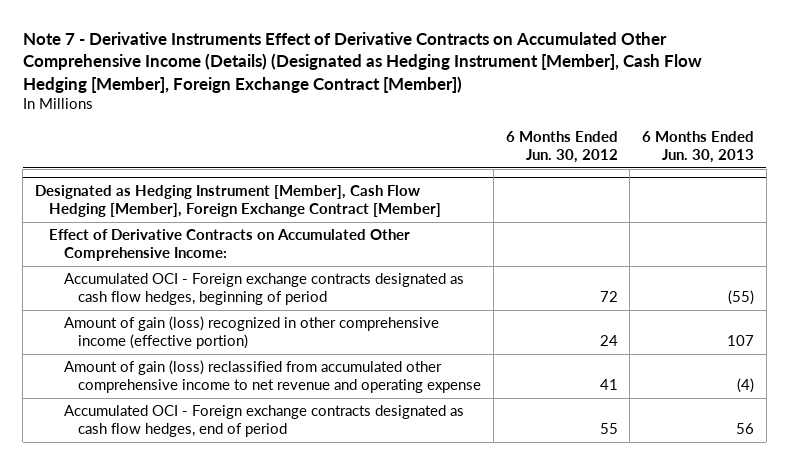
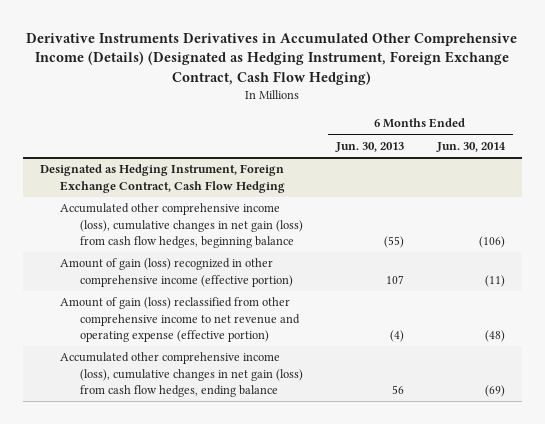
- Note 7 - Derivative Instruments Effect of Derivative Contracts on Accumulated Other Comprehensive Income (Details) (Designated as Hedging Instrument [Member], Cash Flow Hedging [Member], Foreign Exchange Contract [Member])
+ Derivative Instruments Derivatives in Accumulated Other Comprehensive Income (Details) (Designated as Hedging Instrument, Foreign Exchange Contract, Cash Flow Hedging)
- | 6 Months Ended Jun. 30, 2012 | 6 Months Ended Jun. 30, 2013
+ | 6 Months Ended Jun. 30, 2013 | 6 Months Ended Jun. 30, 2014
- Designated as Hedging Instrument [Member], Cash Flow Hedging [Member], Foreign Exchange Contract [Member]
- Effect of Derivative Contracts on Accumulated Other Comprehensive Income:
- Accumulated OCI - Foreign exchange contracts designated as cash flow hedges, beginning of period | 72 | (55)
+ Designated as Hedging Instrument, Foreign Exchange Contract, Cash Flow Hedging
+ Accumulated other comprehensive income (loss), cumulative changes in net gain (loss) from cash flow hedges, beginning balance | (55) | (106)
- Amount of gain (loss) reclassified from accumulated other comprehensive income to net revenue and operating expense | 41 | (4)
- Accumulated OCI - Foreign exchange contracts designated as cash flow hedges, end of period | 55 | 56
+ Amount of gain (loss) reclassified from other comprehensive income to net revenue and operating expense (effective portion) | (4) | (48)
+ Accumulated other comprehensive income (loss), cumulative changes in net gain (loss) from cash flow hedges, ending balance | 56 | (69)

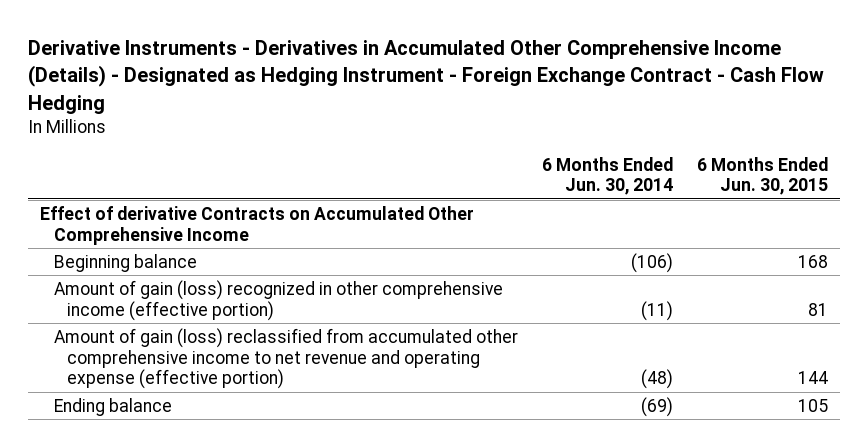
- Derivative Instruments Derivatives in Accumulated Other Comprehensive Income (Details) (Designated as Hedging Instrument, Foreign Exchange Contract, Cash Flow Hedging)
+ Derivative Instruments - Derivatives in Accumulated Other Comprehensive Income (Details) - Designated as Hedging Instrument - Foreign Exchange Contract - Cash Flow Hedging
- | 6 Months Ended Jun. 30, 2013 | 6 Months Ended Jun. 30, 2014
+ | 6 Months Ended Jun. 30, 2014 | 6 Months Ended Jun. 30, 2015
- Designated as Hedging Instrument, Foreign Exchange Contract, Cash Flow Hedging
- Accumulated other comprehensive income (loss), cumulative changes in net gain (loss) from cash flow hedges, beginning balance | (55) | (106)
+ Effect of derivative Contracts on Accumulated Other Comprehensive Income
+ Beginning balance | (106) | 168
- Amount of gain (loss) reclassified from other comprehensive income to net revenue and operating expense (effective portion) | (4) | (48)
- Accumulated other comprehensive income (loss), cumulative changes in net gain (loss) from cash flow hedges, ending balance | 56 | (69)
+ Amount of gain (loss) reclassified from accumulated other comprehensive income to net revenue and operating expense (effective portion) | (48) | 144
+ Ending balance | (69) | 105

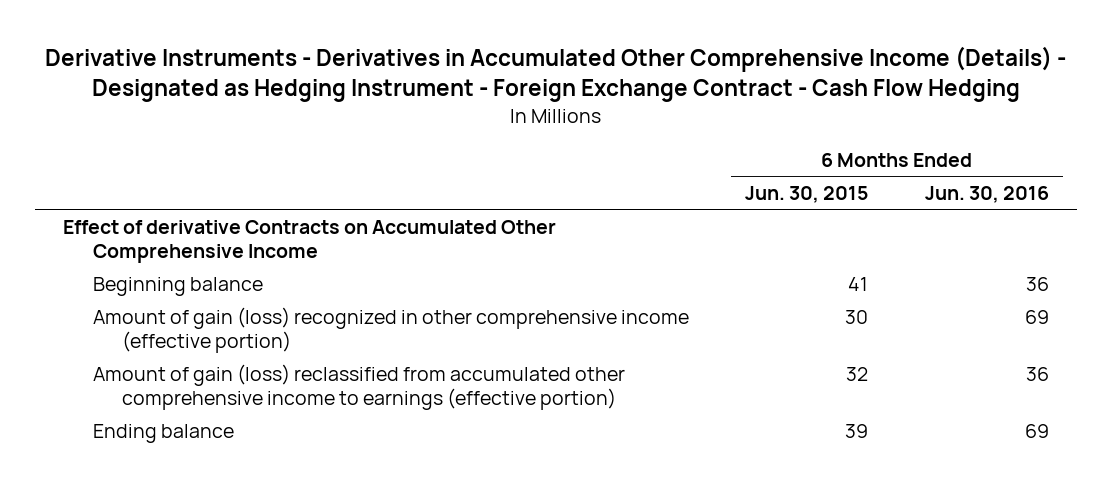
- | 6 Months Ended Jun. 30, 2014 | 6 Months Ended Jun. 30, 2015
+ | 6 Months Ended Jun. 30, 2015 | 6 Months Ended Jun. 30, 2016
- Beginning balance | (106) | 168
- Amount of gain (loss) recognized in other comprehensive income (effective portion) | (11) | 81
- Amount of gain (loss) reclassified from accumulated other comprehensive income to net revenue and operating expense (effective portion) | (48) | 144
- Ending balance | (69) | 105
+ Beginning balance | 41 | 36
+ Amount of gain (loss) recognized in other comprehensive income (effective portion) | 30 | 69
+ Amount of gain (loss) reclassified from accumulated other comprehensive income to earnings (effective portion) | 32 | 36
+ Ending balance | 39 | 69

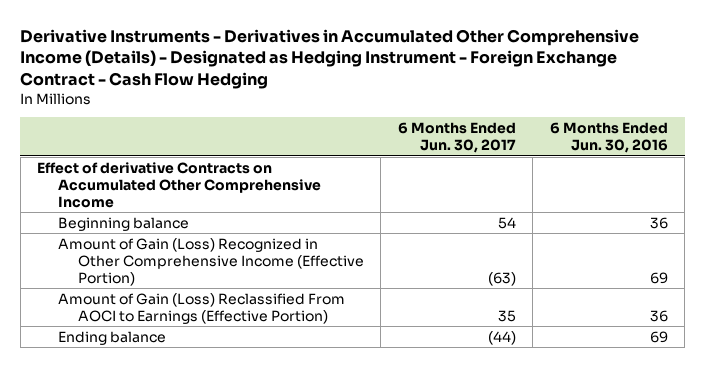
- | 6 Months Ended Jun. 30, 2015 | 6 Months Ended Jun. 30, 2016
+ | 6 Months Ended Jun. 30, 2017 | 6 Months Ended Jun. 30, 2016
- Amount of gain (loss) recognized in other comprehensive income (effective portion) | 30 | 69
- Amount of gain (loss) reclassified from accumulated other comprehensive income to earnings (effective portion) | 32 | 36
+ Amount of Gain (Loss) Recognized in Other Comprehensive Income (Effective Portion) | (63) | 69
+ Amount of Gain (Loss) Reclassified From AOCI to Earnings (Effective Portion) | 35 | 36

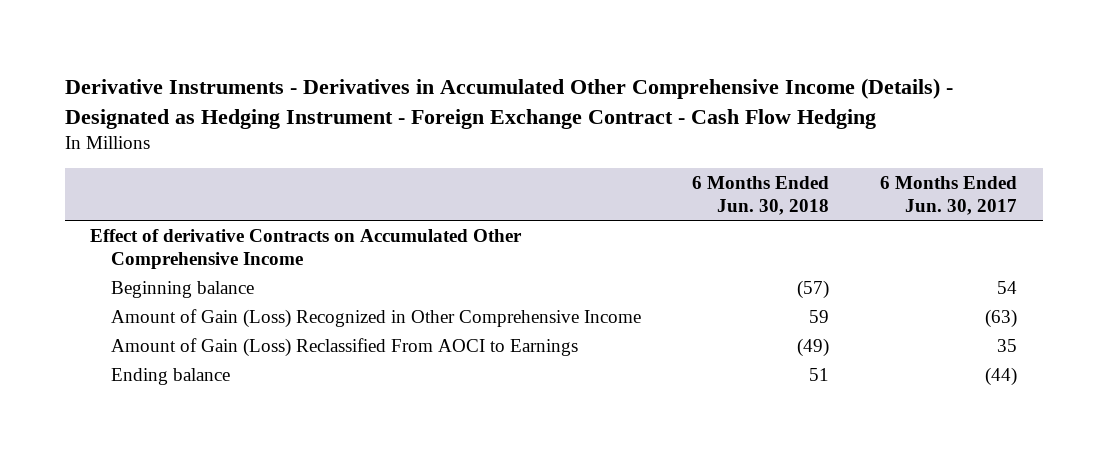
- | 6 Months Ended Jun. 30, 2017 | 6 Months Ended Jun. 30, 2016
+ | 6 Months Ended Jun. 30, 2018 | 6 Months Ended Jun. 30, 2017
- Amount of Gain (Loss) Recognized in Other Comprehensive Income (Effective Portion) | (63) | 69
- Amount of Gain (Loss) Reclassified From AOCI to Earnings (Effective Portion) | 35 | 36
+ Amount of Gain (Loss) Recognized in Other Comprehensive Income | 59 | (63)
+ Amount of Gain (Loss) Reclassified From AOCI to Earnings | (49) | 35

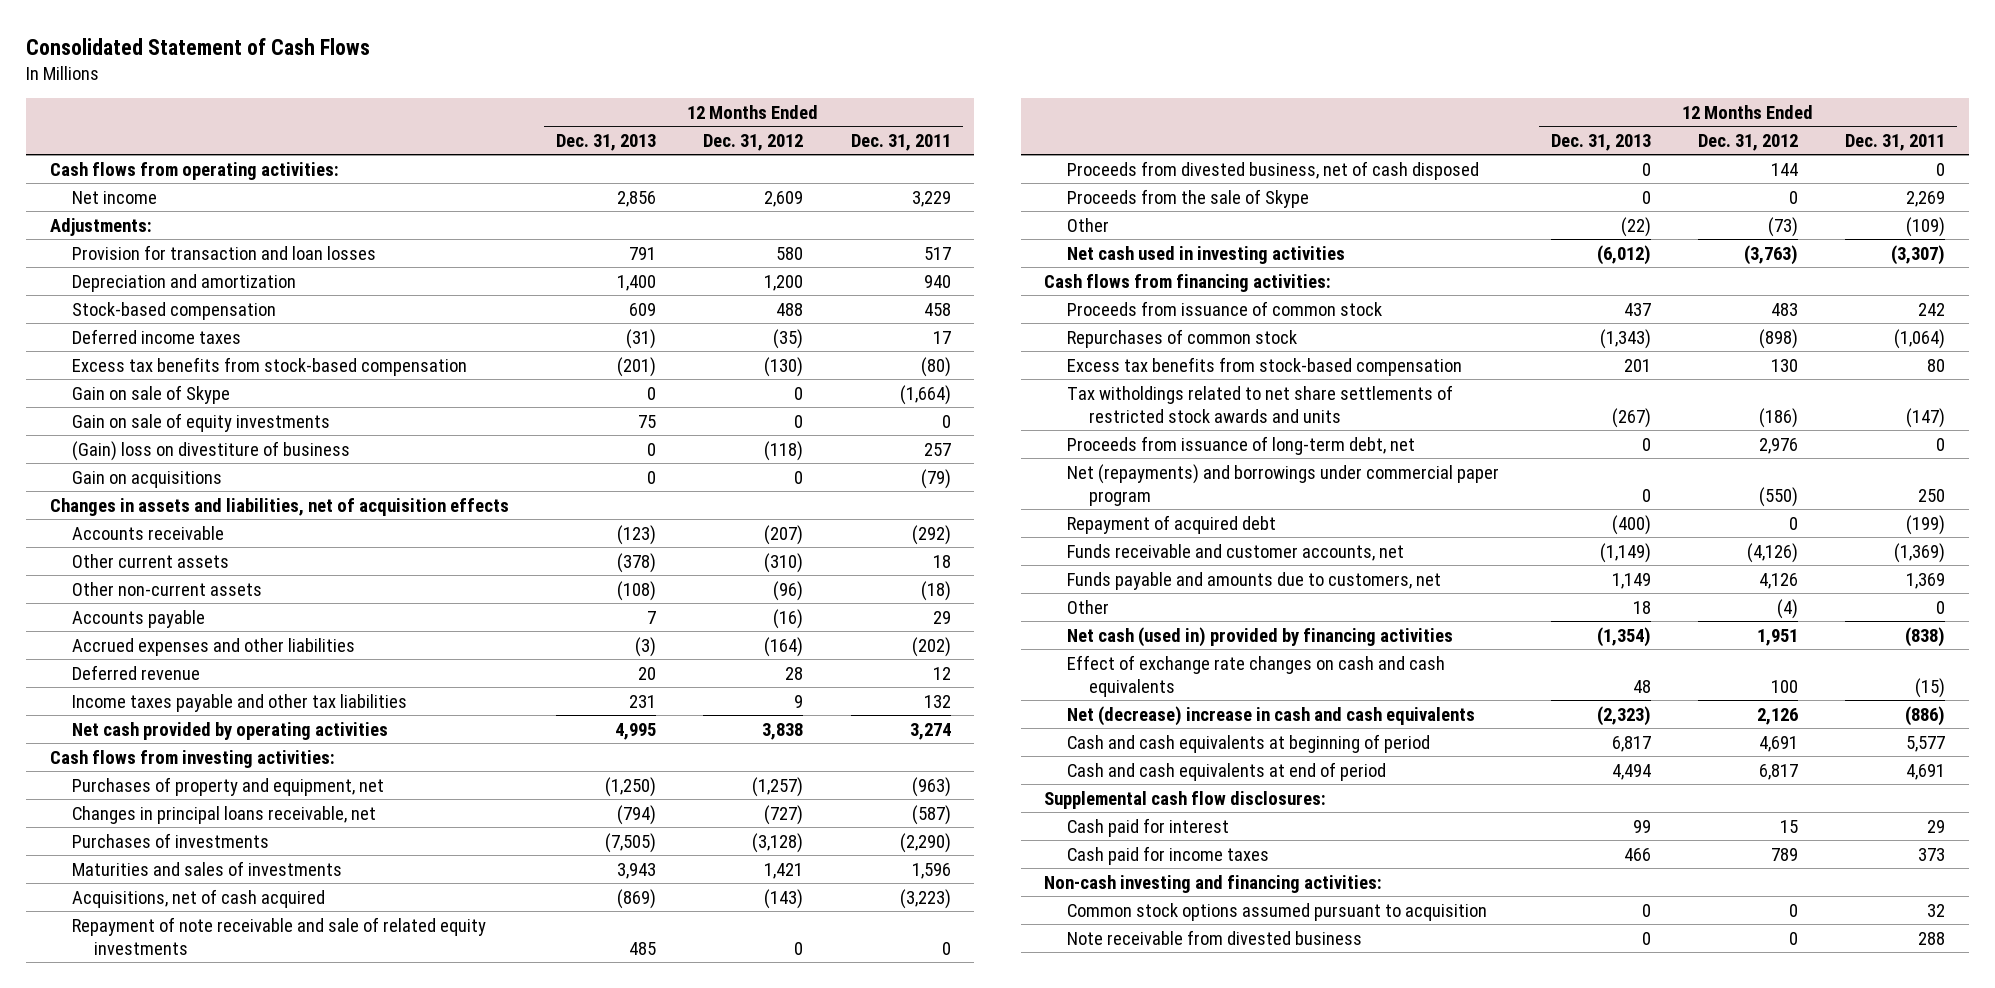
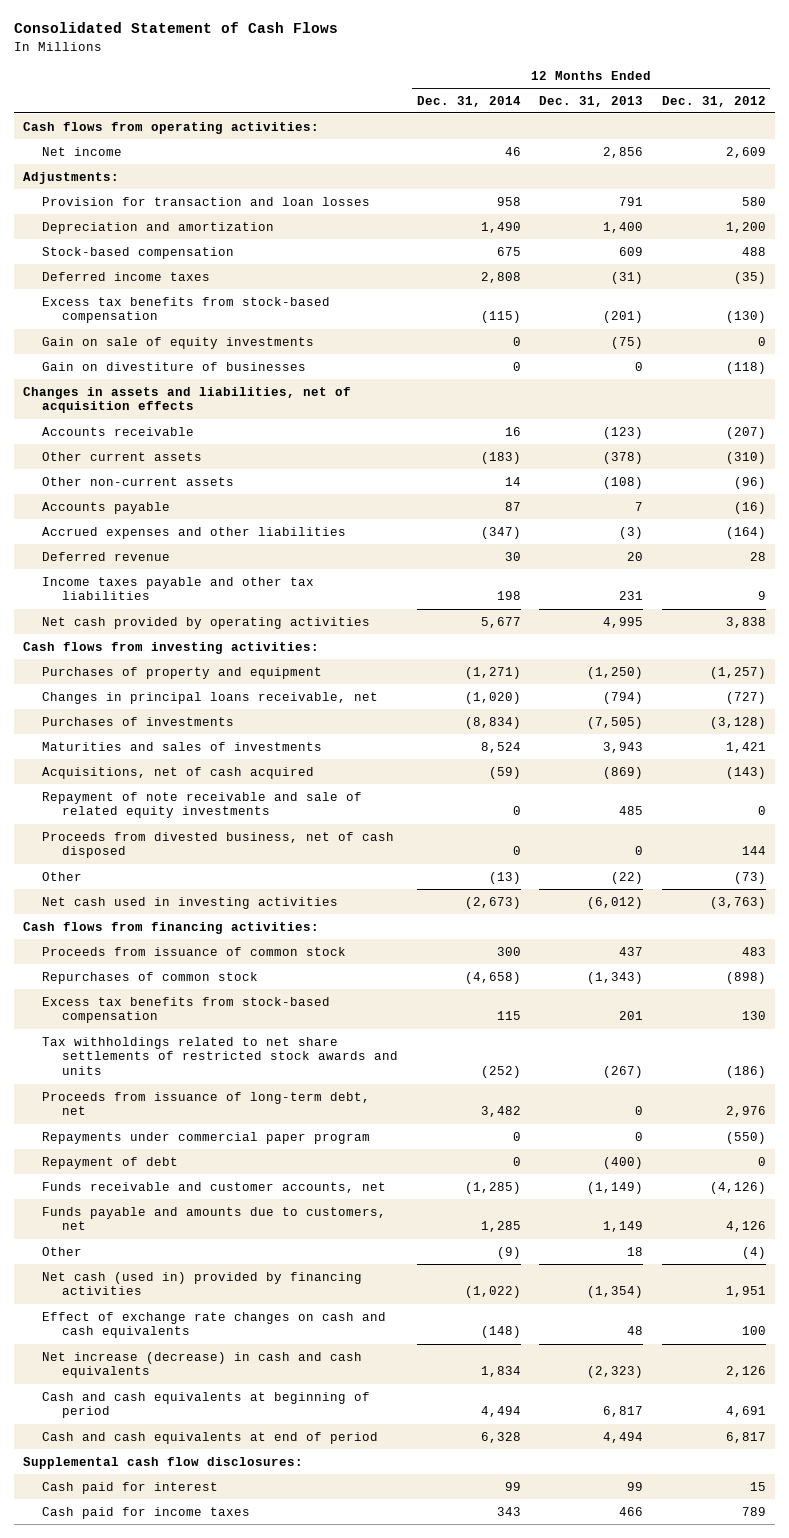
- | 12 Months Ended Dec. 31, 2013 | 12 Months Ended Dec. 31, 2012 | 12 Months Ended Dec. 31, 2011
+ | 12 Months Ended Dec. 31, 2014 | 12 Months Ended Dec. 31, 2013 | 12 Months Ended Dec. 31, 2012
- Gain on sale of Skype | 0 | 0 | (1,664)
- Gain on sale of equity investments | 75 | 0 | 0
- (Gain) loss on divestiture of business | 0 | (118) | 257
- Gain on acquisitions | 0 | 0 | (79)
+ Gain on sale of equity investments | 0 | (75) | 0
+ Gain on divestiture of businesses | 0 | 0 | (118)
- Purchases of property and equipment, net | (1,250) | (1,257) | (963)
+ Purchases of property and equipment | (1,271) | (1,250) | (1,257)
- Proceeds from the sale of Skype | 0 | 0 | 2,269
- Tax witholdings related to net share settlements of restricted stock awards and units | (267) | (186) | (147)
+ Tax withholdings related to net share settlements of restricted stock awards and units | (252) | (267) | (186)
- Net (repayments) and borrowings under commercial paper program | 0 | (550) | 250
- Repayment of acquired debt | (400) | 0 | (199)
+ Repayments under commercial paper program | 0 | 0 | (550)
+ Repayment of debt | 0 | (400) | 0
- Net (decrease) increase in cash and cash equivalents | (2,323) | 2,126 | (886)
+ Net increase (decrease) in cash and cash equivalents | 1,834 | (2,323) | 2,126
- Non-cash investing and financing activities:
- Common stock options assumed pursuant to acquisition | 0 | 0 | 32
- Note receivable from divested business | 0 | 0 | 288

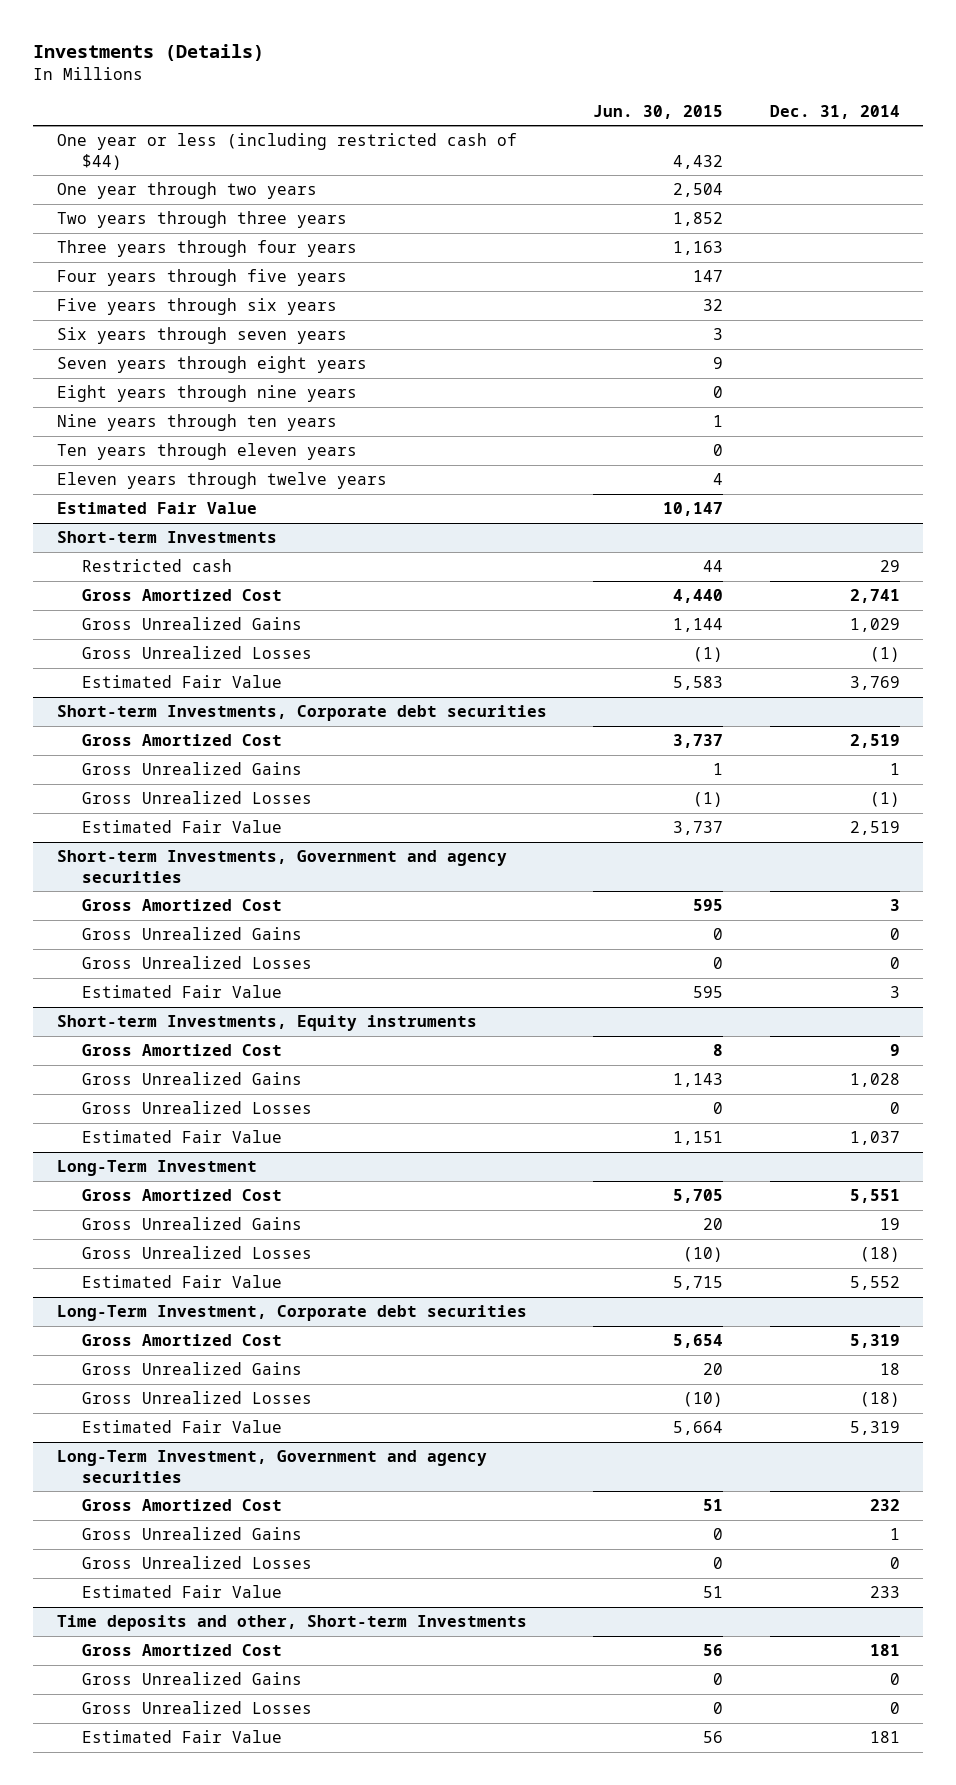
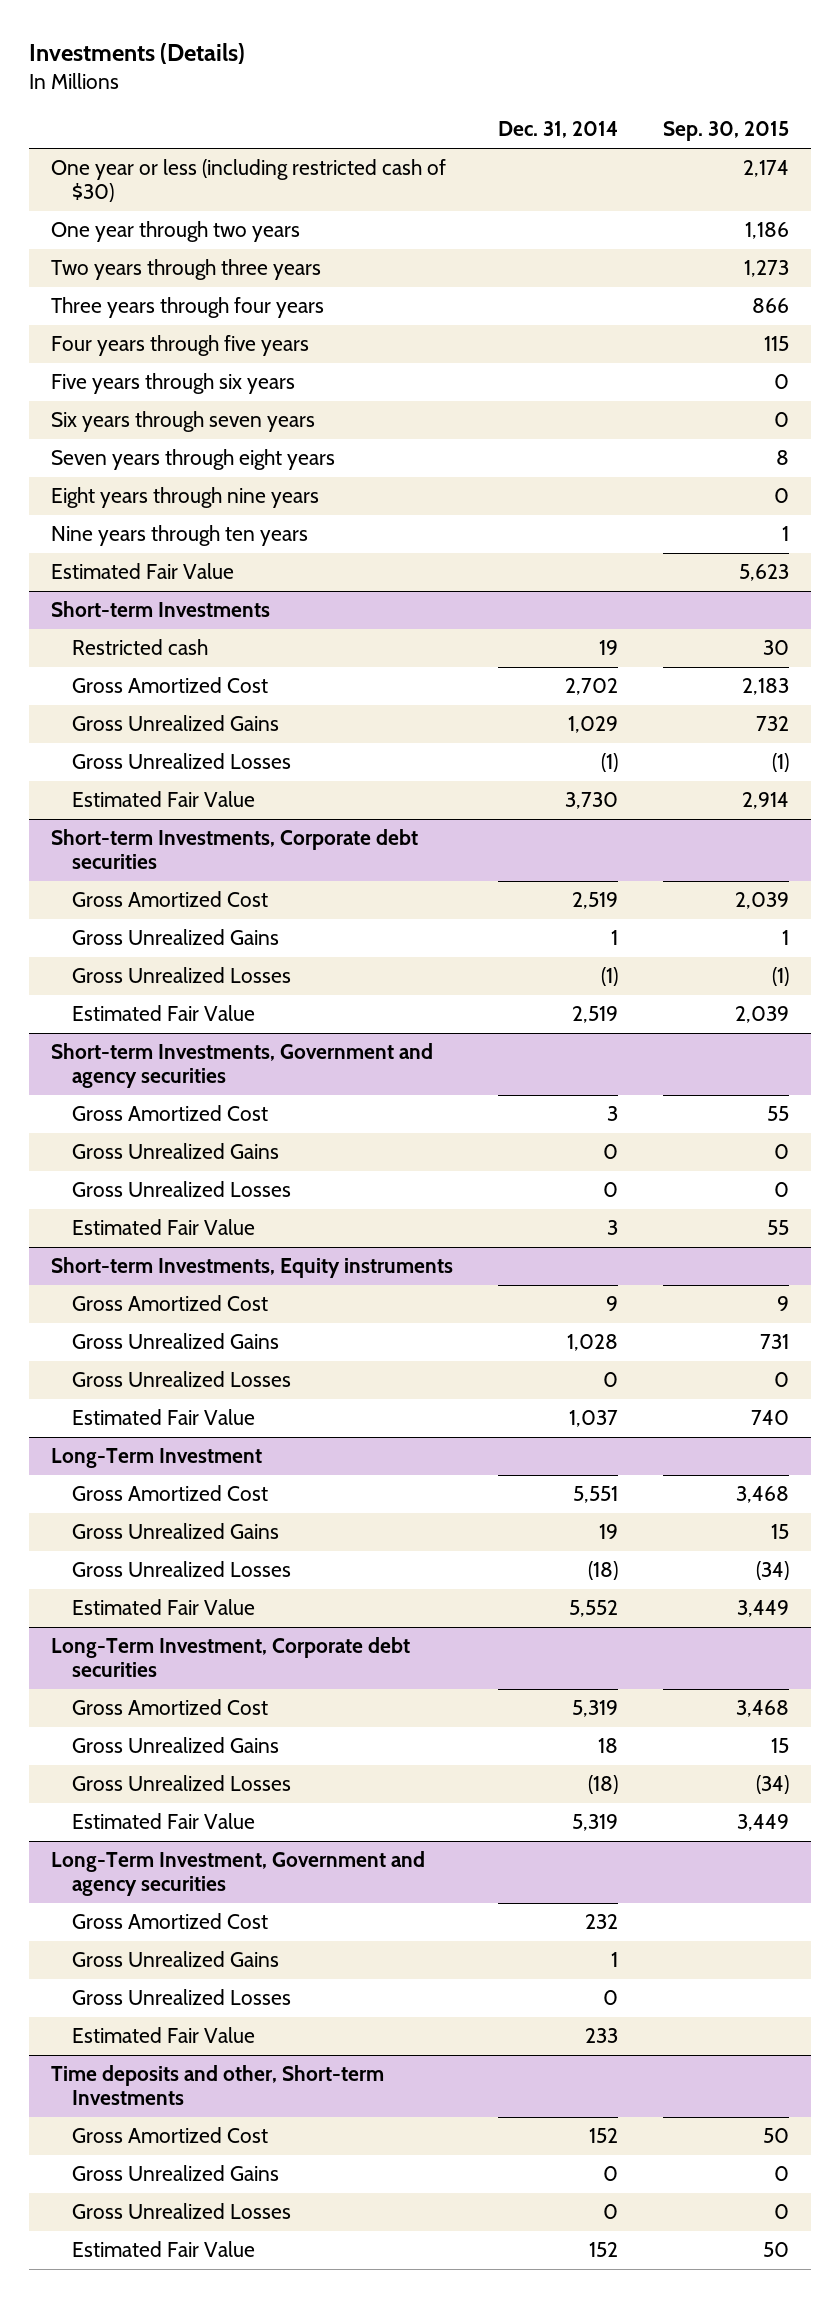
- | Jun. 30, 2015 | Dec. 31, 2014
+ | Dec. 31, 2014 | Sep. 30, 2015
- One year or less (including restricted cash of $44) | 4,432 |
+ One year or less (including restricted cash of $30) | | 2,174
- Ten years through eleven years | 0 |
- Eleven years through twelve years | 4 |
@ Short-term Investments
- Restricted cash | 44 | 29
- Gross Amortized Cost | 4,440 | 2,741
+ Restricted cash | 19 | 30
+ Gross Amortized Cost | 2,702 | 2,183
- Estimated Fair Value | 5,583 | 3,769
+ Estimated Fair Value | 3,730 | 2,914
@ Time deposits and other, Short-term Investments
- Gross Amortized Cost | 56 | 181
+ Gross Amortized Cost | 152 | 50
- Estimated Fair Value | 56 | 181
+ Estimated Fair Value | 152 | 50

